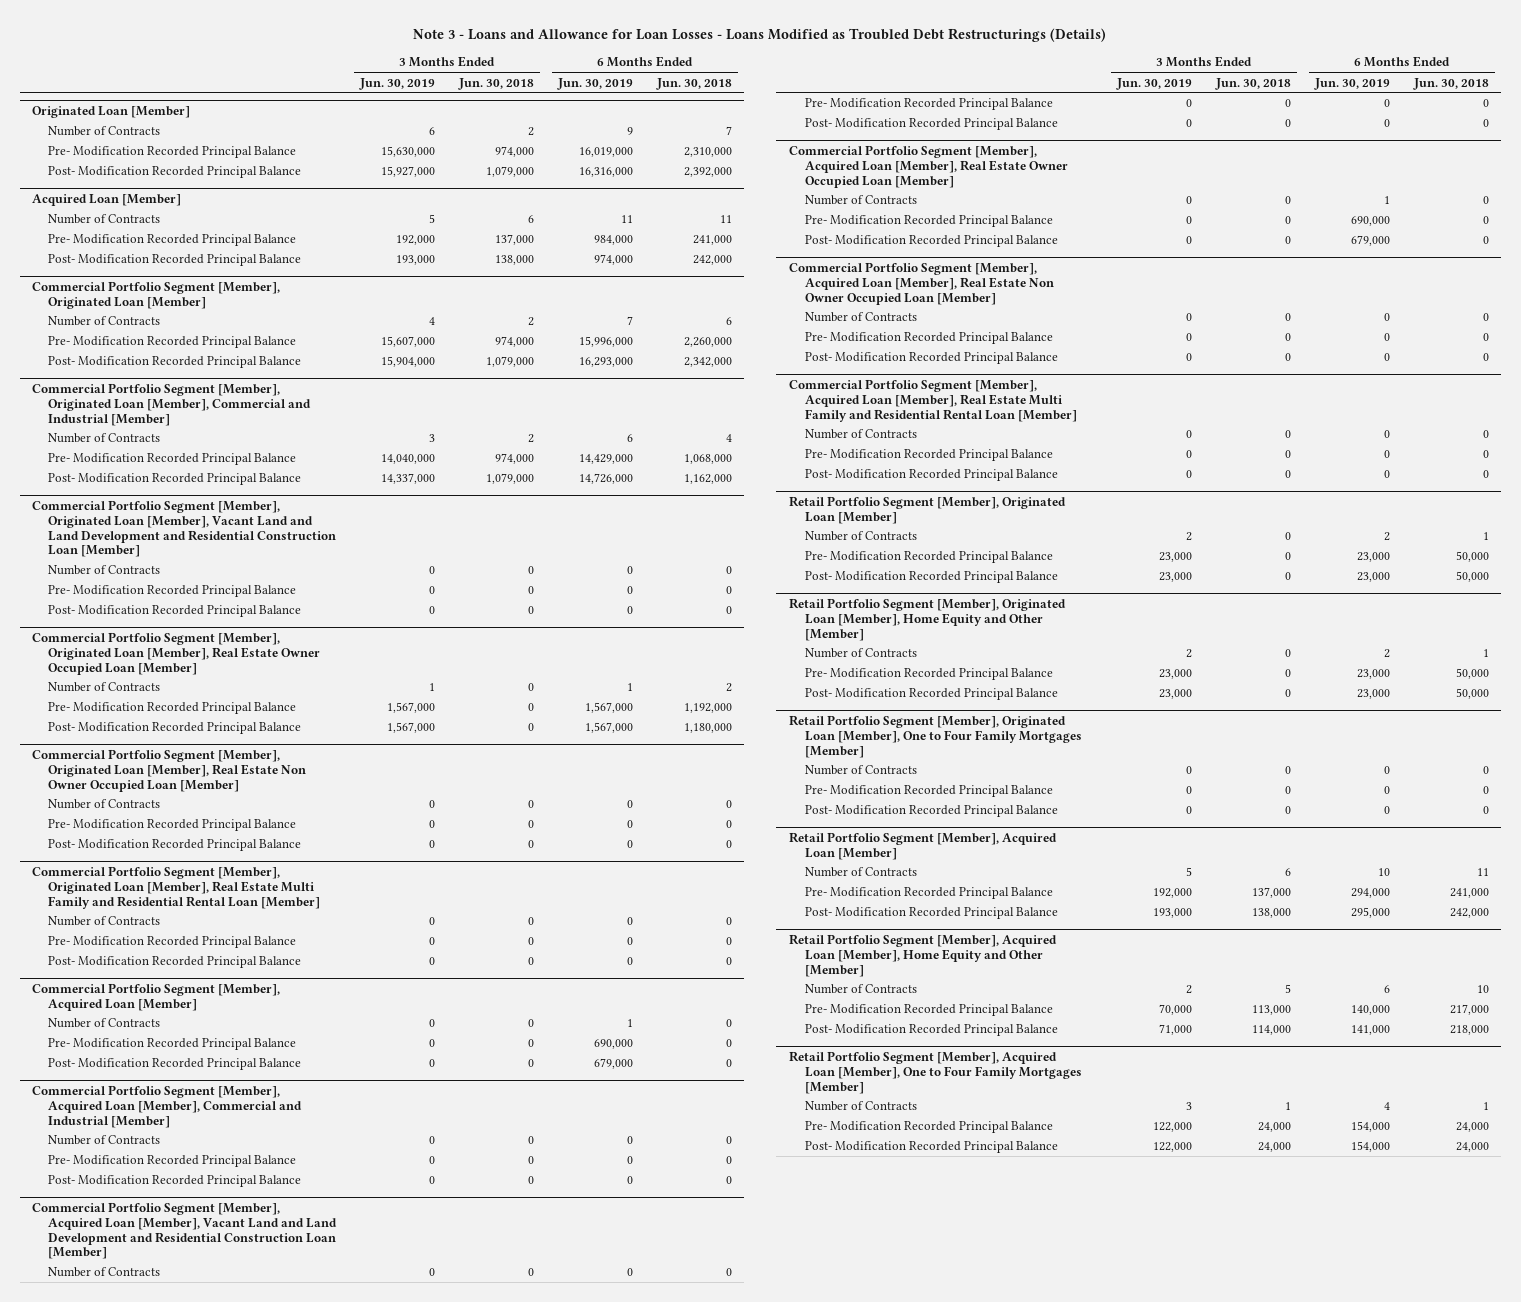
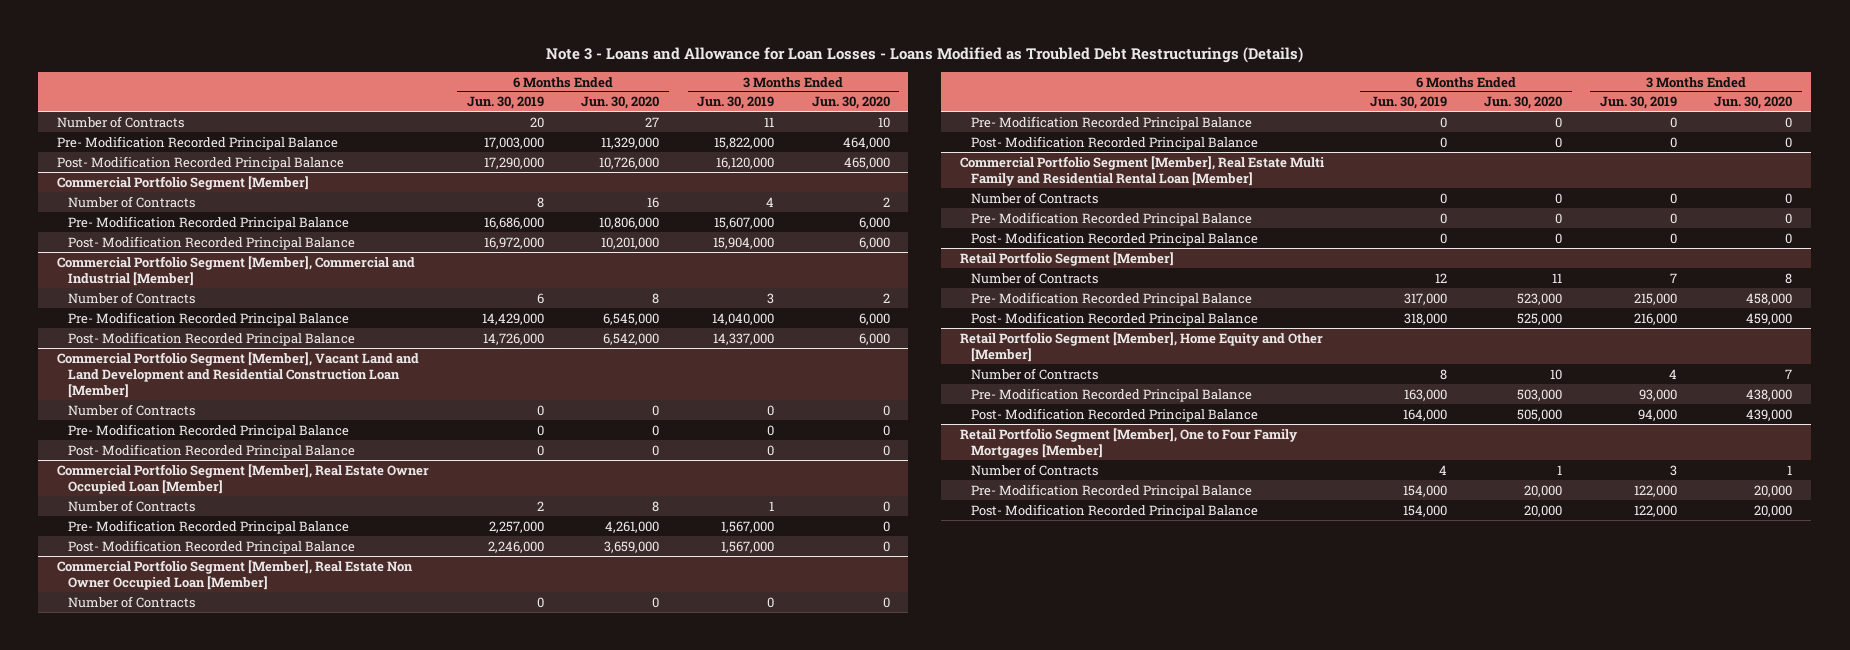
- | 3 Months Ended Jun. 30, 2019 | 3 Months Ended Jun. 30, 2018 | 6 Months Ended Jun. 30, 2019 | 6 Months Ended Jun. 30, 2018
+ | 6 Months Ended Jun. 30, 2019 | 6 Months Ended Jun. 30, 2020 | 3 Months Ended Jun. 30, 2019 | 3 Months Ended Jun. 30, 2020
- Originated Loan [Member]
- Number of Contracts | 6 | 2 | 9 | 7
- Pre- Modification Recorded Principal Balance | 15,630,000 | 974,000 | 16,019,000 | 2,310,000
- Post- Modification Recorded Principal Balance | 15,927,000 | 1,079,000 | 16,316,000 | 2,392,000
- Acquired Loan [Member]
- Number of Contracts | 5 | 6 | 11 | 11
- Pre- Modification Recorded Principal Balance | 192,000 | 137,000 | 984,000 | 241,000
- Post- Modification Recorded Principal Balance | 193,000 | 138,000 | 974,000 | 242,000
- Commercial Portfolio Segment [Member], Originated Loan [Member]
- Number of Contracts | 4 | 2 | 7 | 6
- Pre- Modification Recorded Principal Balance | 15,607,000 | 974,000 | 15,996,000 | 2,260,000
- Post- Modification Recorded Principal Balance | 15,904,000 | 1,079,000 | 16,293,000 | 2,342,000
- Commercial Portfolio Segment [Member], Originated Loan [Member], Commercial and Industrial [Member]
+ Number of Contracts | 20 | 27 | 11 | 10
+ Pre- Modification Recorded Principal Balance | 17,003,000 | 11,329,000 | 15,822,000 | 464,000
+ Post- Modification Recorded Principal Balance | 17,290,000 | 10,726,000 | 16,120,000 | 465,000
+ Commercial Portfolio Segment [Member]
+ Number of Contracts | 8 | 16 | 4 | 2
+ Pre- Modification Recorded Principal Balance | 16,686,000 | 10,806,000 | 15,607,000 | 6,000
+ Post- Modification Recorded Principal Balance | 16,972,000 | 10,201,000 | 15,904,000 | 6,000
+ Commercial Portfolio Segment [Member], Commercial and Industrial [Member]
- Commercial Portfolio Segment [Member], Originated Loan [Member], Vacant Land and Land Development and Residential Construction Loan [Member]
- Number of Contracts | 0 | 0 | 0 | 0
- Pre- Modification Recorded Principal Balance | 0 | 0 | 0 | 0
- Post- Modification Recorded Principal Balance | 0 | 0 | 0 | 0
- Commercial Portfolio Segment [Member], Originated Loan [Member], Real Estate Owner Occupied Loan [Member]
- Number of Contracts | 1 | 0 | 1 | 2
- Pre- Modification Recorded Principal Balance | 1,567,000 | 0 | 1,567,000 | 1,192,000
- Post- Modification Recorded Principal Balance | 1,567,000 | 0 | 1,567,000 | 1,180,000
- Commercial Portfolio Segment [Member], Originated Loan [Member], Real Estate Non Owner Occupied Loan [Member]
- Number of Contracts | 0 | 0 | 0 | 0
- Pre- Modification Recorded Principal Balance | 0 | 0 | 0 | 0
- Post- Modification Recorded Principal Balance | 0 | 0 | 0 | 0
- Commercial Portfolio Segment [Member], Originated Loan [Member], Real Estate Multi Family and Residential Rental Loan [Member]
- Number of Contracts | 0 | 0 | 0 | 0
- Pre- Modification Recorded Principal Balance | 0 | 0 | 0 | 0
- Post- Modification Recorded Principal Balance | 0 | 0 | 0 | 0
- Commercial Portfolio Segment [Member], Acquired Loan [Member]
- Number of Contracts | 0 | 0 | 1 | 0
- Pre- Modification Recorded Principal Balance | 0 | 0 | 690,000 | 0
- Post- Modification Recorded Principal Balance | 0 | 0 | 679,000 | 0
- Commercial Portfolio Segment [Member], Acquired Loan [Member], Commercial and Industrial [Member]
- Number of Contracts | 0 | 0 | 0 | 0
- Pre- Modification Recorded Principal Balance | 0 | 0 | 0 | 0
- Post- Modification Recorded Principal Balance | 0 | 0 | 0 | 0
- Commercial Portfolio Segment [Member], Acquired Loan [Member], Vacant Land and Land Development and Residential Construction Loan [Member]
- Number of Contracts | 0 | 0 | 0 | 0
- Pre- Modification Recorded Principal Balance | 0 | 0 | 0 | 0
- Post- Modification Recorded Principal Balance | 0 | 0 | 0 | 0
- Commercial Portfolio Segment [Member], Acquired Loan [Member], Real Estate Owner Occupied Loan [Member]
- Number of Contracts | 0 | 0 | 1 | 0
- Pre- Modification Recorded Principal Balance | 0 | 0 | 690,000 | 0
- Post- Modification Recorded Principal Balance | 0 | 0 | 679,000 | 0
- Commercial Portfolio Segment [Member], Acquired Loan [Member], Real Estate Non Owner Occupied Loan [Member]
+ Commercial Portfolio Segment [Member], Vacant Land and Land Development and Residential Construction Loan [Member]
- Commercial Portfolio Segment [Member], Acquired Loan [Member], Real Estate Multi Family and Residential Rental Loan [Member]
+ Commercial Portfolio Segment [Member], Real Estate Owner Occupied Loan [Member]
+ Number of Contracts | 2 | 8 | 1 | 0
+ Pre- Modification Recorded Principal Balance | 2,257,000 | 4,261,000 | 1,567,000 | 0
+ Post- Modification Recorded Principal Balance | 2,246,000 | 3,659,000 | 1,567,000 | 0
+ Commercial Portfolio Segment [Member], Real Estate Non Owner Occupied Loan [Member]
- Retail Portfolio Segment [Member], Originated Loan [Member]
- Number of Contracts | 2 | 0 | 2 | 1
- Pre- Modification Recorded Principal Balance | 23,000 | 0 | 23,000 | 50,000
- Post- Modification Recorded Principal Balance | 23,000 | 0 | 23,000 | 50,000
- Retail Portfolio Segment [Member], Originated Loan [Member], Home Equity and Other [Member]
- Number of Contracts | 2 | 0 | 2 | 1
- Pre- Modification Recorded Principal Balance | 23,000 | 0 | 23,000 | 50,000
- Post- Modification Recorded Principal Balance | 23,000 | 0 | 23,000 | 50,000
- Retail Portfolio Segment [Member], Originated Loan [Member], One to Four Family Mortgages [Member]
+ Commercial Portfolio Segment [Member], Real Estate Multi Family and Residential Rental Loan [Member]
- Retail Portfolio Segment [Member], Acquired Loan [Member]
- Number of Contracts | 5 | 6 | 10 | 11
- Pre- Modification Recorded Principal Balance | 192,000 | 137,000 | 294,000 | 241,000
- Post- Modification Recorded Principal Balance | 193,000 | 138,000 | 295,000 | 242,000
- Retail Portfolio Segment [Member], Acquired Loan [Member], Home Equity and Other [Member]
- Number of Contracts | 2 | 5 | 6 | 10
- Pre- Modification Recorded Principal Balance | 70,000 | 113,000 | 140,000 | 217,000
- Post- Modification Recorded Principal Balance | 71,000 | 114,000 | 141,000 | 218,000
- Retail Portfolio Segment [Member], Acquired Loan [Member], One to Four Family Mortgages [Member]
+ Retail Portfolio Segment [Member]
+ Number of Contracts | 12 | 11 | 7 | 8
+ Pre- Modification Recorded Principal Balance | 317,000 | 523,000 | 215,000 | 458,000
+ Post- Modification Recorded Principal Balance | 318,000 | 525,000 | 216,000 | 459,000
+ Retail Portfolio Segment [Member], Home Equity and Other [Member]
+ Number of Contracts | 8 | 10 | 4 | 7
+ Pre- Modification Recorded Principal Balance | 163,000 | 503,000 | 93,000 | 438,000
+ Post- Modification Recorded Principal Balance | 164,000 | 505,000 | 94,000 | 439,000
+ Retail Portfolio Segment [Member], One to Four Family Mortgages [Member]

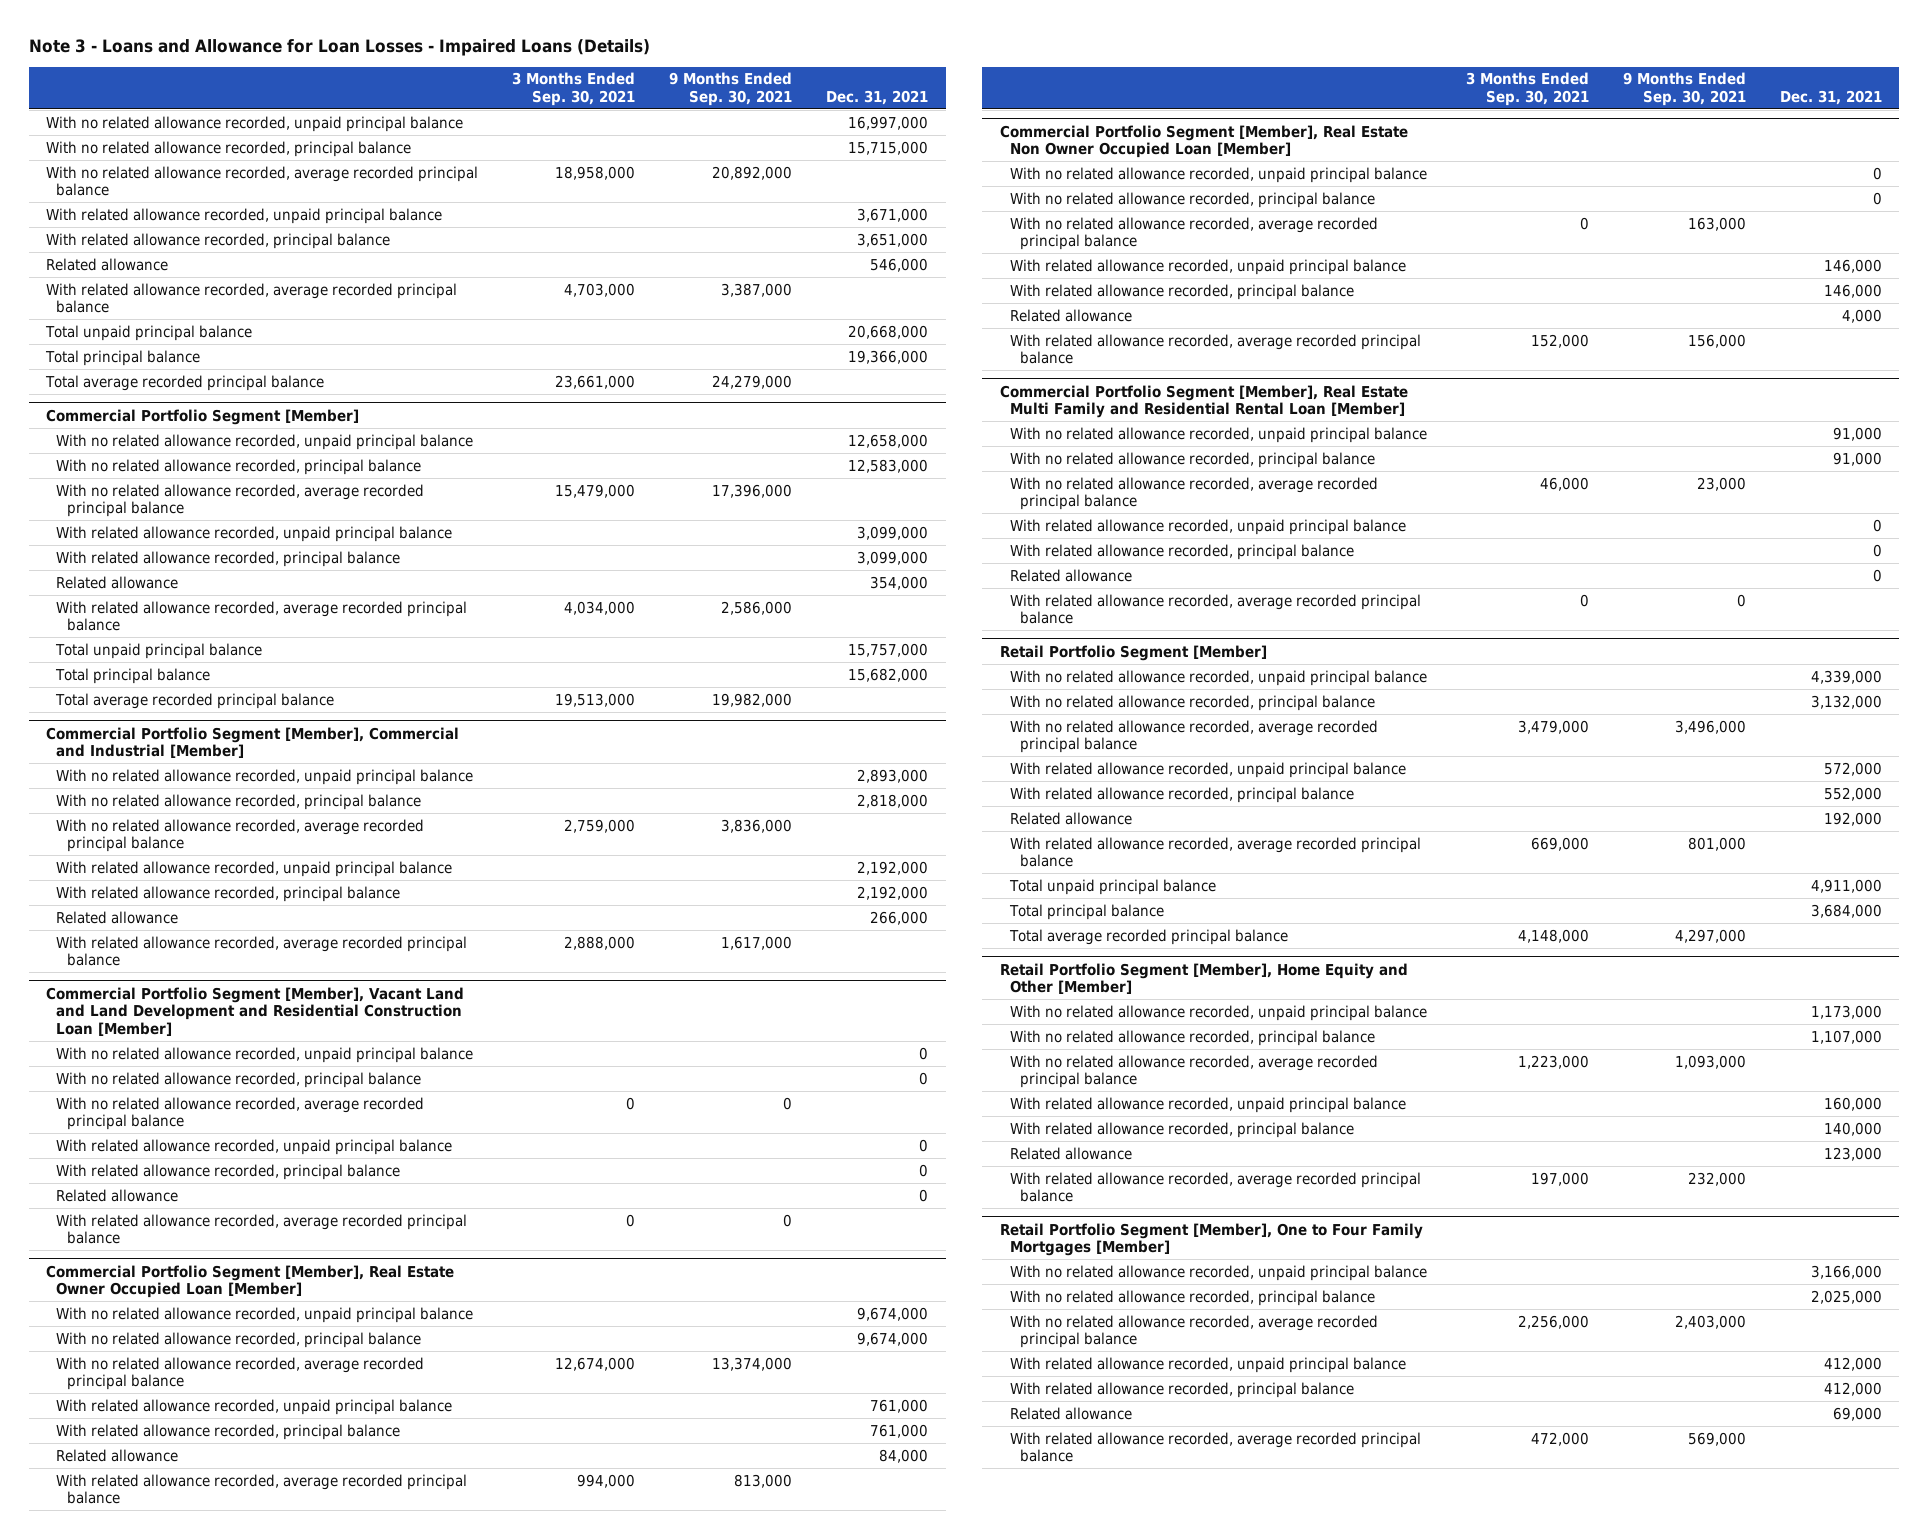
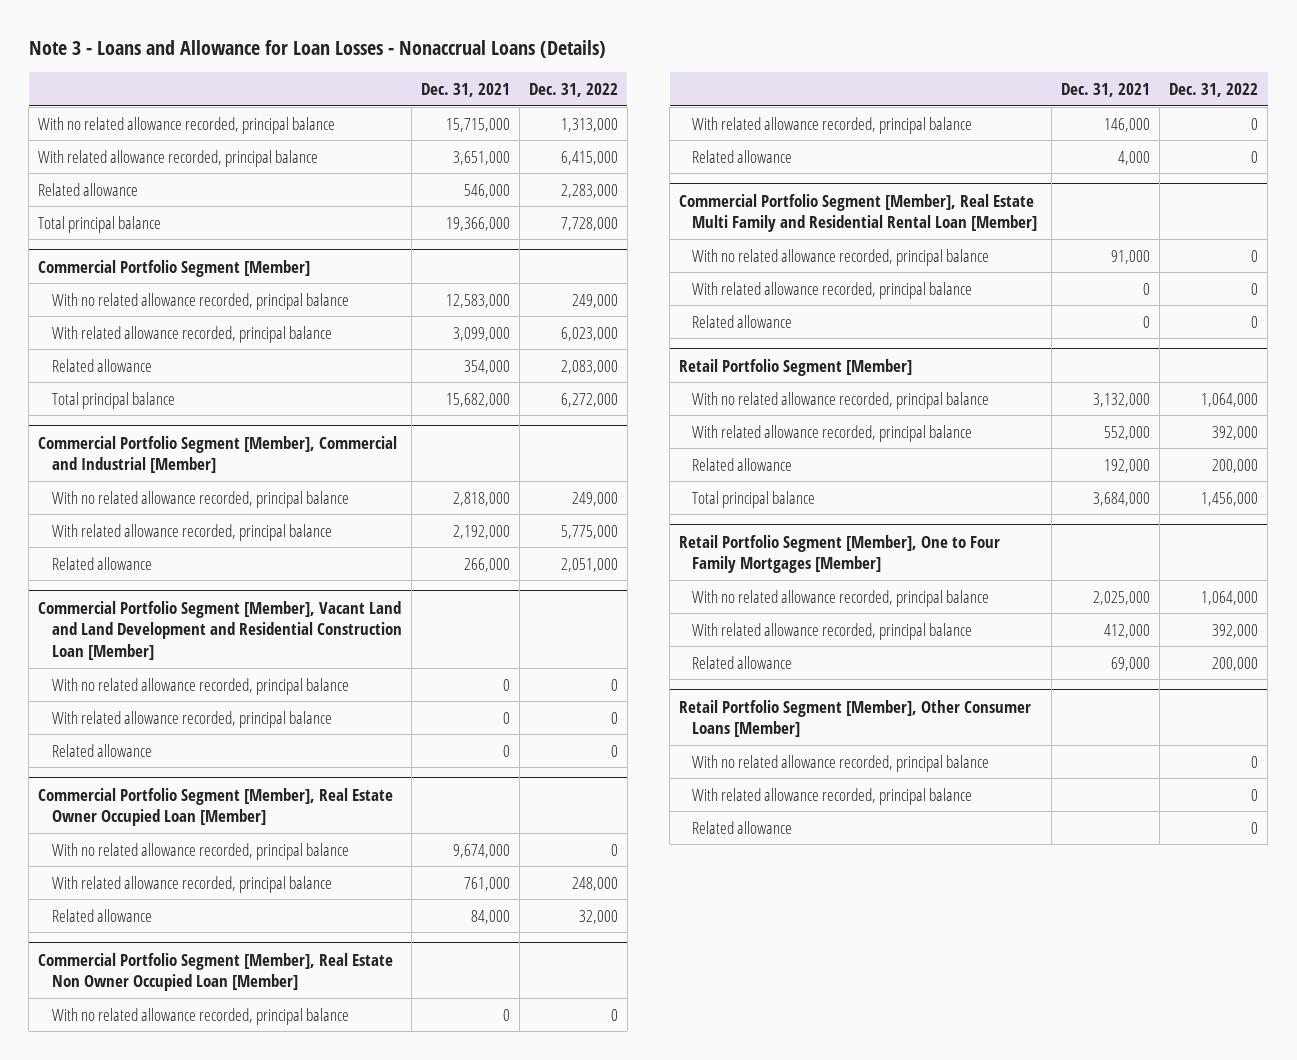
- Note 3 - Loans and Allowance for Loan Losses - Impaired Loans (Details)
+ Note 3 - Loans and Allowance for Loan Losses - Nonaccrual Loans (Details)
- | 3 Months Ended Sep. 30, 2021 | 9 Months Ended Sep. 30, 2021 | Dec. 31, 2021
+ | Dec. 31, 2021 | Dec. 31, 2022
- With no related allowance recorded, unpaid principal balance | | | 16,997,000
- With no related allowance recorded, average recorded principal balance | 18,958,000 | 20,892,000 |
- With related allowance recorded, unpaid principal balance | | | 3,671,000
- With related allowance recorded, average recorded principal balance | 4,703,000 | 3,387,000 |
- Total unpaid principal balance | | | 20,668,000
- Total average recorded principal balance | 23,661,000 | 24,279,000 |
@ Commercial Portfolio Segment [Member]
- With no related allowance recorded, unpaid principal balance | | | 12,658,000
- With no related allowance recorded, average recorded principal balance | 15,479,000 | 17,396,000 |
- With related allowance recorded, unpaid principal balance | | | 3,099,000
- With related allowance recorded, average recorded principal balance | 4,034,000 | 2,586,000 |
- Total unpaid principal balance | | | 15,757,000
- Total average recorded principal balance | 19,513,000 | 19,982,000 |
@ Commercial Portfolio Segment [Member], Commercial and Industrial [Member]
- With no related allowance recorded, unpaid principal balance | | | 2,893,000
- With no related allowance recorded, average recorded principal balance | 2,759,000 | 3,836,000 |
- With related allowance recorded, unpaid principal balance | | | 2,192,000
- With related allowance recorded, average recorded principal balance | 2,888,000 | 1,617,000 |
@ Commercial Portfolio Segment [Member], Vacant Land and Land Development and Residential Construction Loan [Member]
- With no related allowance recorded, unpaid principal balance | | | 0
- With no related allowance recorded, average recorded principal balance | 0 | 0 |
- With related allowance recorded, unpaid principal balance | | | 0
- With related allowance recorded, average recorded principal balance | 0 | 0 |
@ Commercial Portfolio Segment [Member], Real Estate Owner Occupied Loan [Member]
- With no related allowance recorded, unpaid principal balance | | | 9,674,000
- With no related allowance recorded, average recorded principal balance | 12,674,000 | 13,374,000 |
- With related allowance recorded, unpaid principal balance | | | 761,000
- With related allowance recorded, average recorded principal balance | 994,000 | 813,000 |
@ Commercial Portfolio Segment [Member], Real Estate Non Owner Occupied Loan [Member]
- With no related allowance recorded, unpaid principal balance | | | 0
- With no related allowance recorded, average recorded principal balance | 0 | 163,000 |
- With related allowance recorded, unpaid principal balance | | | 146,000
- With related allowance recorded, average recorded principal balance | 152,000 | 156,000 |
@ Commercial Portfolio Segment [Member], Real Estate Multi Family and Residential Rental Loan [Member]
- With no related allowance recorded, unpaid principal balance | | | 91,000
- With no related allowance recorded, average recorded principal balance | 46,000 | 23,000 |
- With related allowance recorded, unpaid principal balance | | | 0
- With related allowance recorded, average recorded principal balance | 0 | 0 |
@ Retail Portfolio Segment [Member]
- With no related allowance recorded, unpaid principal balance | | | 4,339,000
- With no related allowance recorded, average recorded principal balance | 3,479,000 | 3,496,000 |
- With related allowance recorded, unpaid principal balance | | | 572,000
- With related allowance recorded, average recorded principal balance | 669,000 | 801,000 |
- Total unpaid principal balance | | | 4,911,000
- Total average recorded principal balance | 4,148,000 | 4,297,000 |
- Retail Portfolio Segment [Member], Home Equity and Other [Member]
- With no related allowance recorded, unpaid principal balance | | | 1,173,000
- With no related allowance recorded, principal balance | | | 1,107,000
- With no related allowance recorded, average recorded principal balance | 1,223,000 | 1,093,000 |
- With related allowance recorded, unpaid principal balance | | | 160,000
- With related allowance recorded, principal balance | | | 140,000
- Related allowance | | | 123,000
- With related allowance recorded, average recorded principal balance | 197,000 | 232,000 |
@ Retail Portfolio Segment [Member], One to Four Family Mortgages [Member]
- With no related allowance recorded, unpaid principal balance | | | 3,166,000
- With no related allowance recorded, average recorded principal balance | 2,256,000 | 2,403,000 |
- With related allowance recorded, unpaid principal balance | | | 412,000
- With related allowance recorded, average recorded principal balance | 472,000 | 569,000 |
+ Retail Portfolio Segment [Member], Other Consumer Loans [Member]
+ With no related allowance recorded, principal balance | | 0
+ With related allowance recorded, principal balance | | 0
+ Related allowance | | 0

